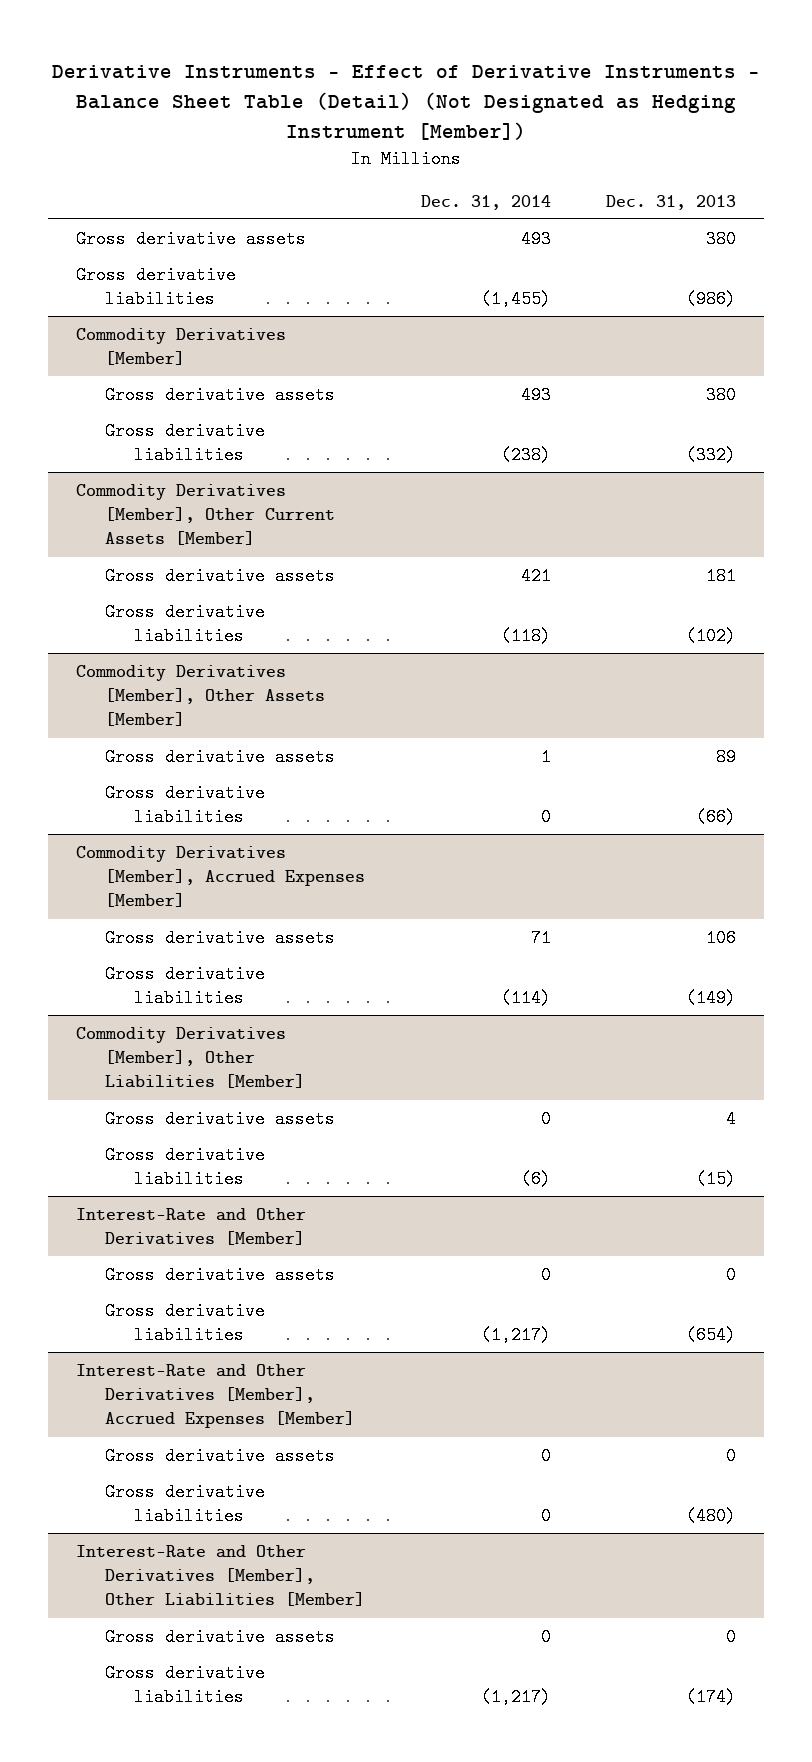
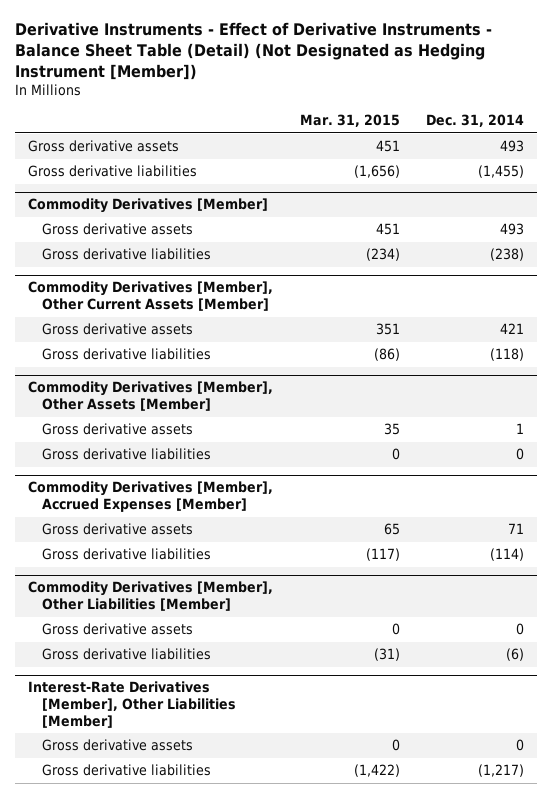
- | Dec. 31, 2014 | Dec. 31, 2013
+ | Mar. 31, 2015 | Dec. 31, 2014
- Interest-Rate and Other Derivatives [Member]
- Gross derivative assets | 0 | 0
- Gross derivative liabilities | (1,217) | (654)
- Interest-Rate and Other Derivatives [Member], Accrued Expenses [Member]
- Gross derivative assets | 0 | 0
- Gross derivative liabilities | 0 | (480)
- Interest-Rate and Other Derivatives [Member], Other Liabilities [Member]
+ Interest-Rate Derivatives [Member], Other Liabilities [Member]

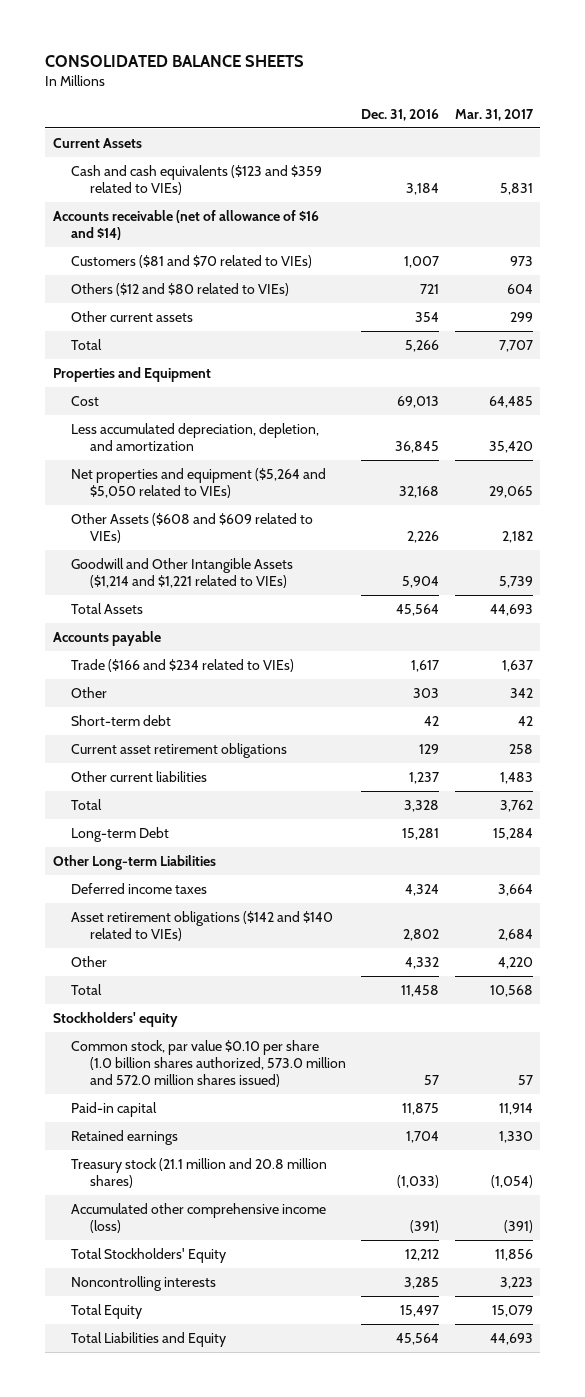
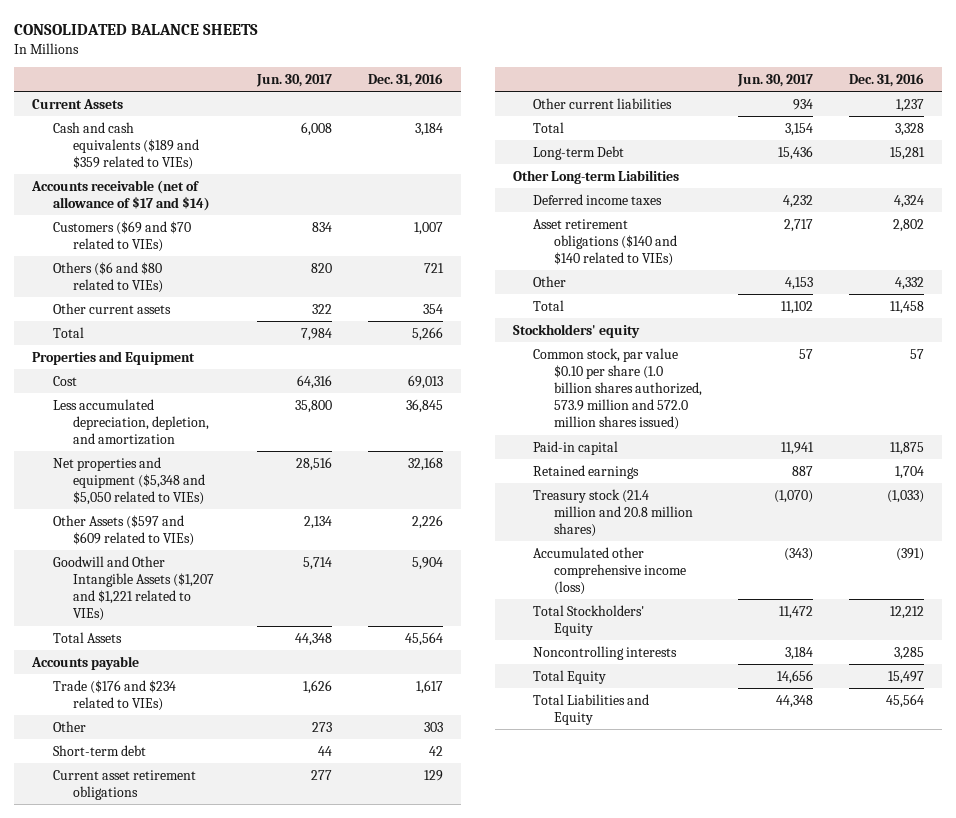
- | Dec. 31, 2016 | Mar. 31, 2017
+ | Jun. 30, 2017 | Dec. 31, 2016
- Cash and cash equivalents ($123 and $359 related to VIEs) | 3,184 | 5,831
- Accounts receivable (net of allowance of $16 and $14)
- Customers ($81 and $70 related to VIEs) | 1,007 | 973
- Others ($12 and $80 related to VIEs) | 721 | 604
+ Cash and cash equivalents ($189 and $359 related to VIEs) | 6,008 | 3,184
+ Accounts receivable (net of allowance of $17 and $14)
+ Customers ($69 and $70 related to VIEs) | 834 | 1,007
+ Others ($6 and $80 related to VIEs) | 820 | 721
- Net properties and equipment ($5,264 and $5,050 related to VIEs) | 32,168 | 29,065
- Other Assets ($608 and $609 related to VIEs) | 2,226 | 2,182
- Goodwill and Other Intangible Assets ($1,214 and $1,221 related to VIEs) | 5,904 | 5,739
+ Net properties and equipment ($5,348 and $5,050 related to VIEs) | 28,516 | 32,168
+ Other Assets ($597 and $609 related to VIEs) | 2,134 | 2,226
+ Goodwill and Other Intangible Assets ($1,207 and $1,221 related to VIEs) | 5,714 | 5,904
- Trade ($166 and $234 related to VIEs) | 1,617 | 1,637
+ Trade ($176 and $234 related to VIEs) | 1,626 | 1,617
- Asset retirement obligations ($142 and $140 related to VIEs) | 2,802 | 2,684
+ Asset retirement obligations ($140 and $140 related to VIEs) | 2,717 | 2,802
- Common stock, par value $0.10 per share (1.0 billion shares authorized, 573.0 million and 572.0 million shares issued) | 57 | 57
+ Common stock, par value $0.10 per share (1.0 billion shares authorized, 573.9 million and 572.0 million shares issued) | 57 | 57
- Treasury stock (21.1 million and 20.8 million shares) | (1,033) | (1,054)
+ Treasury stock (21.4 million and 20.8 million shares) | (1,070) | (1,033)

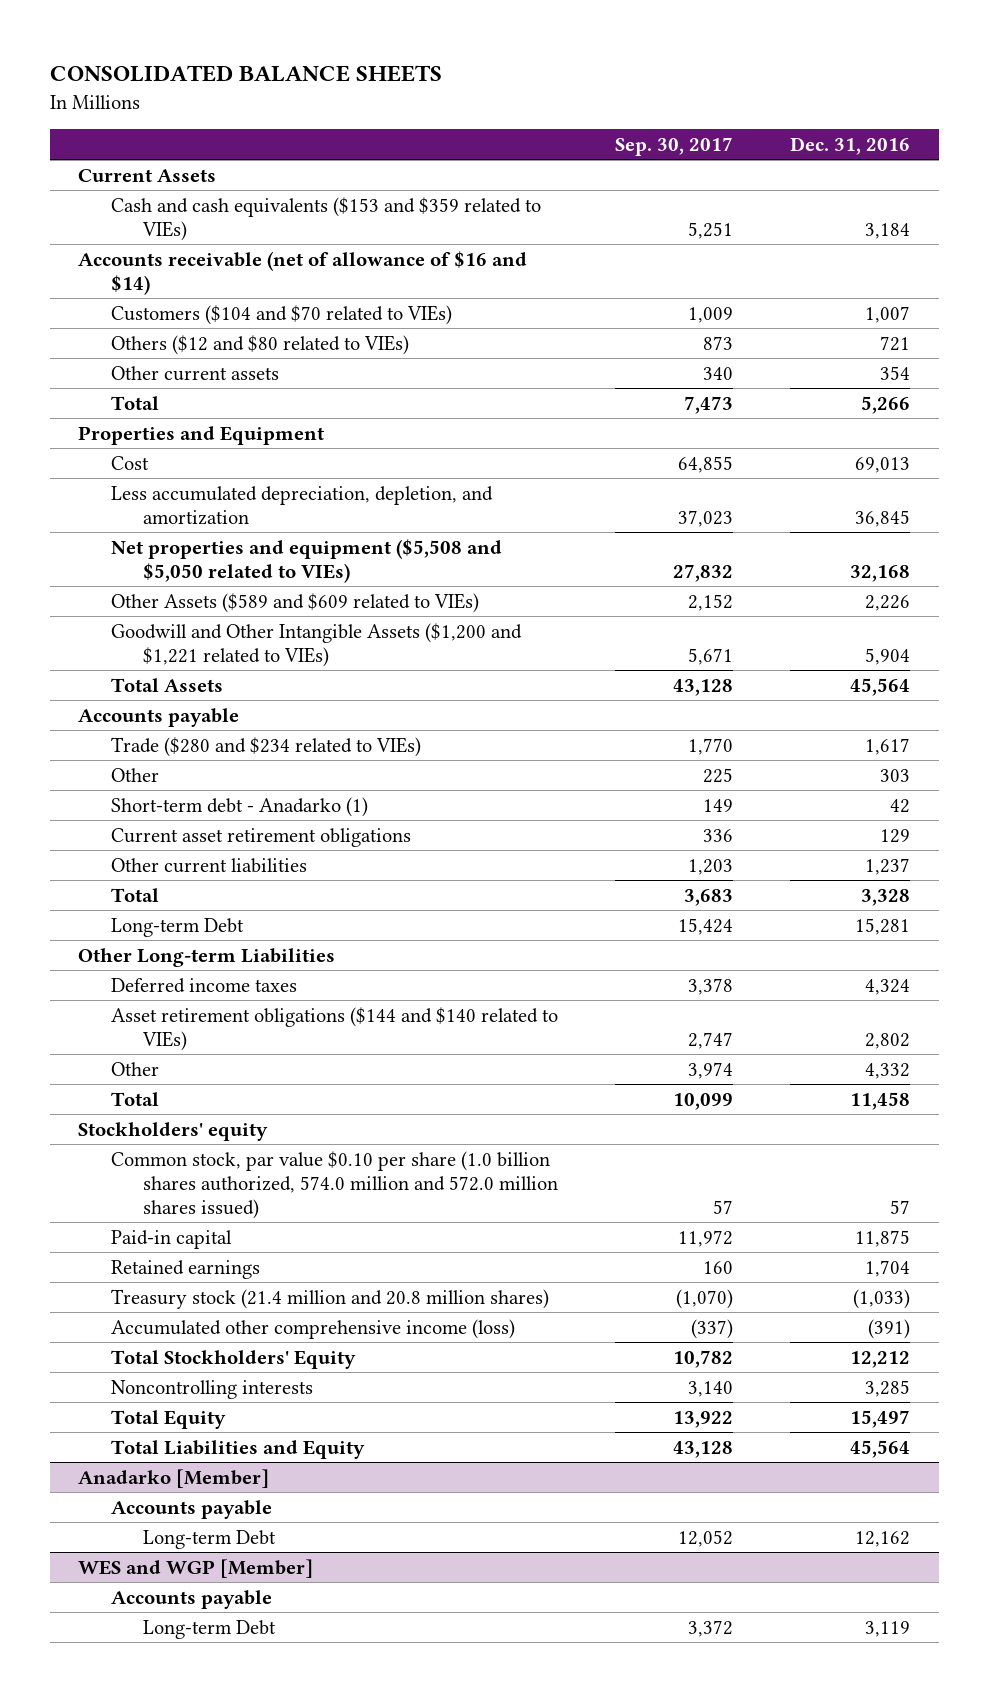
- | Jun. 30, 2017 | Dec. 31, 2016
+ | Sep. 30, 2017 | Dec. 31, 2016
- Cash and cash equivalents ($189 and $359 related to VIEs) | 6,008 | 3,184
- Accounts receivable (net of allowance of $17 and $14)
- Customers ($69 and $70 related to VIEs) | 834 | 1,007
- Others ($6 and $80 related to VIEs) | 820 | 721
+ Cash and cash equivalents ($153 and $359 related to VIEs) | 5,251 | 3,184
+ Accounts receivable (net of allowance of $16 and $14)
+ Customers ($104 and $70 related to VIEs) | 1,009 | 1,007
+ Others ($12 and $80 related to VIEs) | 873 | 721
- Net properties and equipment ($5,348 and $5,050 related to VIEs) | 28,516 | 32,168
- Other Assets ($597 and $609 related to VIEs) | 2,134 | 2,226
- Goodwill and Other Intangible Assets ($1,207 and $1,221 related to VIEs) | 5,714 | 5,904
+ Net properties and equipment ($5,508 and $5,050 related to VIEs) | 27,832 | 32,168
+ Other Assets ($589 and $609 related to VIEs) | 2,152 | 2,226
+ Goodwill and Other Intangible Assets ($1,200 and $1,221 related to VIEs) | 5,671 | 5,904
- Trade ($176 and $234 related to VIEs) | 1,626 | 1,617
+ Trade ($280 and $234 related to VIEs) | 1,770 | 1,617
- Short-term debt | 44 | 42
+ Short-term debt - Anadarko (1) | 149 | 42
- Asset retirement obligations ($140 and $140 related to VIEs) | 2,717 | 2,802
+ Asset retirement obligations ($144 and $140 related to VIEs) | 2,747 | 2,802
- Common stock, par value $0.10 per share (1.0 billion shares authorized, 573.9 million and 572.0 million shares issued) | 57 | 57
+ Common stock, par value $0.10 per share (1.0 billion shares authorized, 574.0 million and 572.0 million shares issued) | 57 | 57
+ Anadarko [Member]
+ Accounts payable
+ Long-term Debt | 12,052 | 12,162
+ WES and WGP [Member]
+ Accounts payable
+ Long-term Debt | 3,372 | 3,119

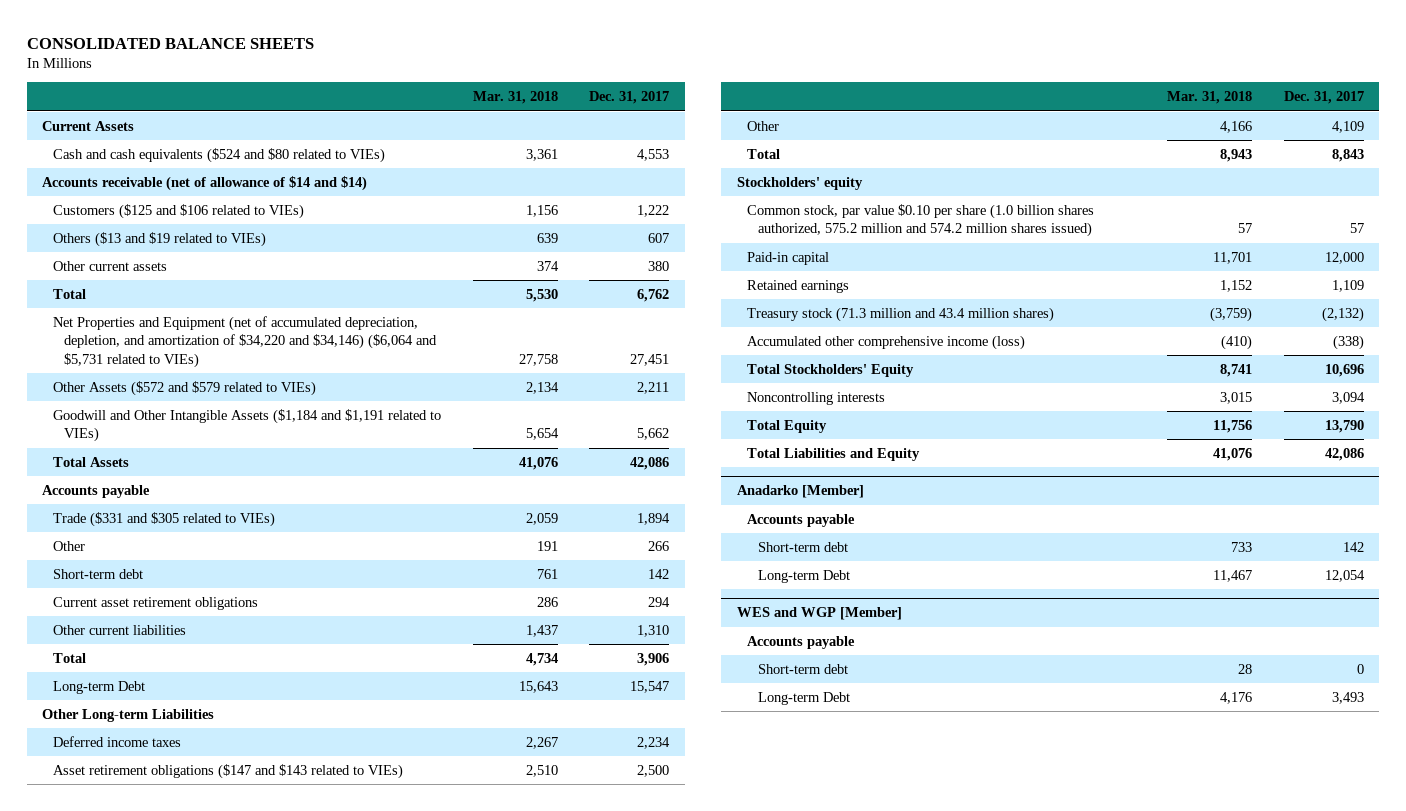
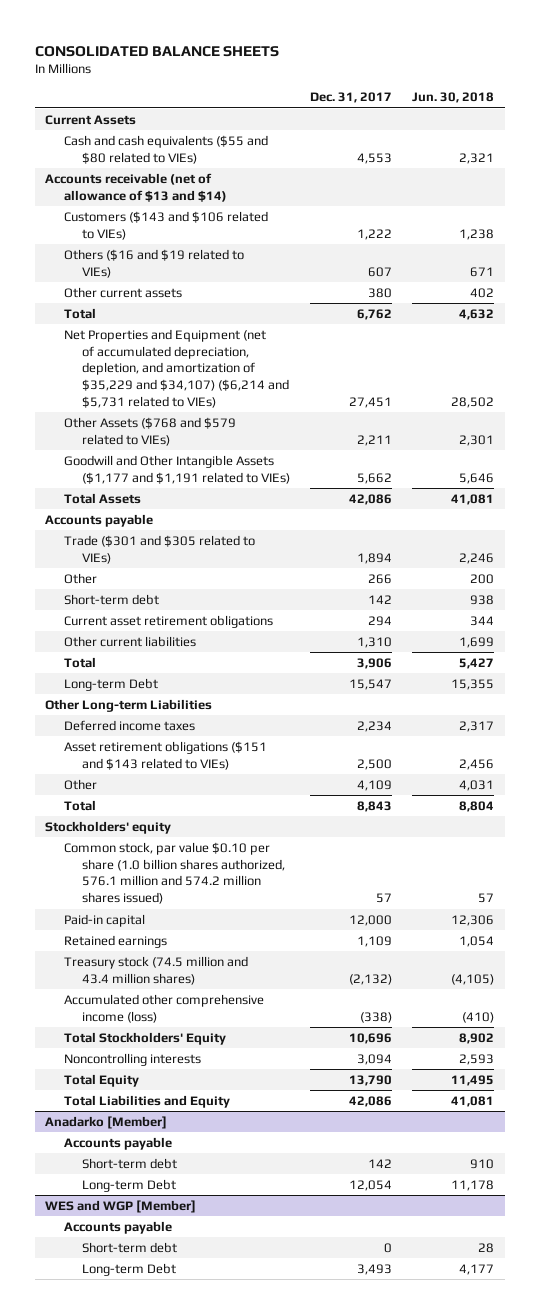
- | Mar. 31, 2018 | Dec. 31, 2017
+ | Dec. 31, 2017 | Jun. 30, 2018
- Cash and cash equivalents ($524 and $80 related to VIEs) | 3,361 | 4,553
- Accounts receivable (net of allowance of $14 and $14)
- Customers ($125 and $106 related to VIEs) | 1,156 | 1,222
- Others ($13 and $19 related to VIEs) | 639 | 607
+ Cash and cash equivalents ($55 and $80 related to VIEs) | 4,553 | 2,321
+ Accounts receivable (net of allowance of $13 and $14)
+ Customers ($143 and $106 related to VIEs) | 1,222 | 1,238
+ Others ($16 and $19 related to VIEs) | 607 | 671
- Net Properties and Equipment (net of accumulated depreciation, depletion, and amortization of $34,220 and $34,146) ($6,064 and $5,731 related to VIEs) | 27,758 | 27,451
- Other Assets ($572 and $579 related to VIEs) | 2,134 | 2,211
- Goodwill and Other Intangible Assets ($1,184 and $1,191 related to VIEs) | 5,654 | 5,662
+ Net Properties and Equipment (net of accumulated depreciation, depletion, and amortization of $35,229 and $34,107) ($6,214 and $5,731 related to VIEs) | 27,451 | 28,502
+ Other Assets ($768 and $579 related to VIEs) | 2,211 | 2,301
+ Goodwill and Other Intangible Assets ($1,177 and $1,191 related to VIEs) | 5,662 | 5,646
- Trade ($331 and $305 related to VIEs) | 2,059 | 1,894
+ Trade ($301 and $305 related to VIEs) | 1,894 | 2,246
- Asset retirement obligations ($147 and $143 related to VIEs) | 2,510 | 2,500
+ Asset retirement obligations ($151 and $143 related to VIEs) | 2,500 | 2,456
- Common stock, par value $0.10 per share (1.0 billion shares authorized, 575.2 million and 574.2 million shares issued) | 57 | 57
+ Common stock, par value $0.10 per share (1.0 billion shares authorized, 576.1 million and 574.2 million shares issued) | 57 | 57
- Treasury stock (71.3 million and 43.4 million shares) | (3,759) | (2,132)
+ Treasury stock (74.5 million and 43.4 million shares) | (2,132) | (4,105)

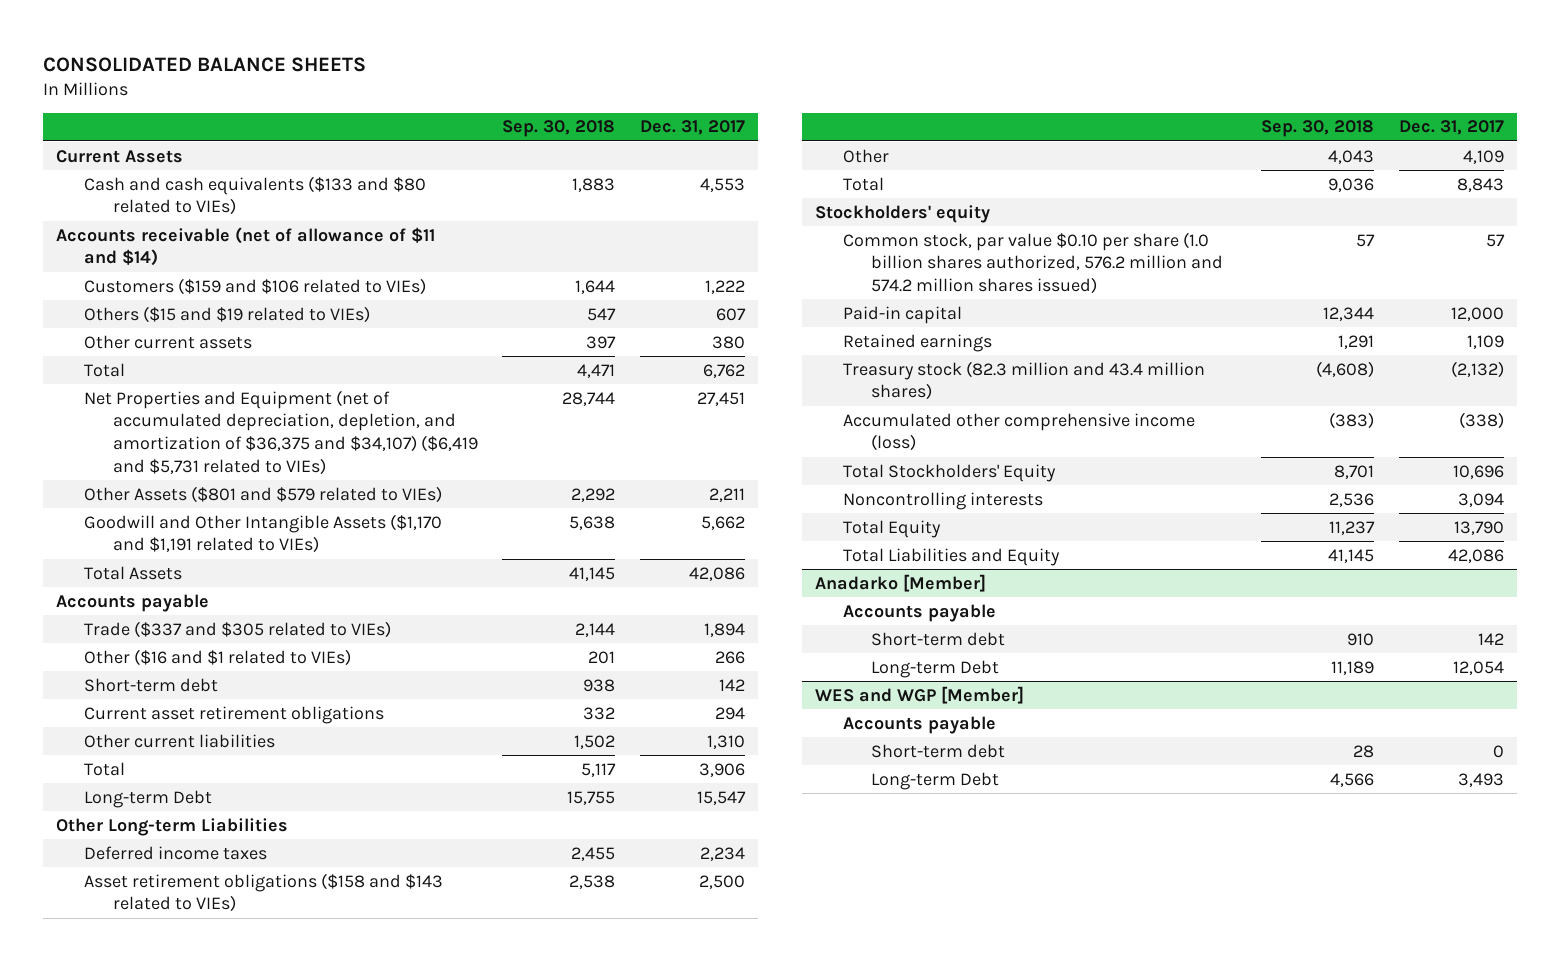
- | Dec. 31, 2017 | Jun. 30, 2018
+ | Sep. 30, 2018 | Dec. 31, 2017
- Cash and cash equivalents ($55 and $80 related to VIEs) | 4,553 | 2,321
- Accounts receivable (net of allowance of $13 and $14)
- Customers ($143 and $106 related to VIEs) | 1,222 | 1,238
- Others ($16 and $19 related to VIEs) | 607 | 671
+ Cash and cash equivalents ($133 and $80 related to VIEs) | 1,883 | 4,553
+ Accounts receivable (net of allowance of $11 and $14)
+ Customers ($159 and $106 related to VIEs) | 1,644 | 1,222
+ Others ($15 and $19 related to VIEs) | 547 | 607
- Net Properties and Equipment (net of accumulated depreciation, depletion, and amortization of $35,229 and $34,107) ($6,214 and $5,731 related to VIEs) | 27,451 | 28,502
- Other Assets ($768 and $579 related to VIEs) | 2,211 | 2,301
- Goodwill and Other Intangible Assets ($1,177 and $1,191 related to VIEs) | 5,662 | 5,646
+ Net Properties and Equipment (net of accumulated depreciation, depletion, and amortization of $36,375 and $34,107) ($6,419 and $5,731 related to VIEs) | 28,744 | 27,451
+ Other Assets ($801 and $579 related to VIEs) | 2,292 | 2,211
+ Goodwill and Other Intangible Assets ($1,170 and $1,191 related to VIEs) | 5,638 | 5,662
- Trade ($301 and $305 related to VIEs) | 1,894 | 2,246
- Other | 266 | 200
+ Trade ($337 and $305 related to VIEs) | 2,144 | 1,894
+ Other ($16 and $1 related to VIEs) | 201 | 266
- Asset retirement obligations ($151 and $143 related to VIEs) | 2,500 | 2,456
+ Asset retirement obligations ($158 and $143 related to VIEs) | 2,538 | 2,500
- Common stock, par value $0.10 per share (1.0 billion shares authorized, 576.1 million and 574.2 million shares issued) | 57 | 57
+ Common stock, par value $0.10 per share (1.0 billion shares authorized, 576.2 million and 574.2 million shares issued) | 57 | 57
- Treasury stock (74.5 million and 43.4 million shares) | (2,132) | (4,105)
+ Treasury stock (82.3 million and 43.4 million shares) | (4,608) | (2,132)

